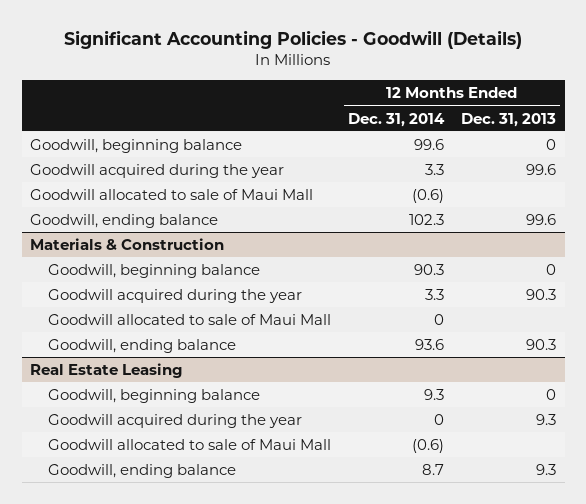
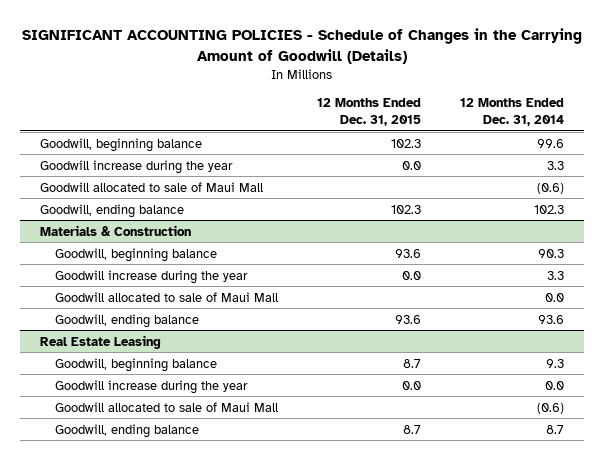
- Significant Accounting Policies - Goodwill (Details)
+ SIGNIFICANT ACCOUNTING POLICIES - Schedule of Changes in the Carrying Amount of Goodwill (Details)
- | 12 Months Ended Dec. 31, 2014 | 12 Months Ended Dec. 31, 2013
+ | 12 Months Ended Dec. 31, 2015 | 12 Months Ended Dec. 31, 2014
- Goodwill acquired during the year | 3.3 | 99.6
+ Goodwill increase during the year | 0.0 | 3.3
@ Materials & Construction
- Goodwill acquired during the year | 3.3 | 90.3
- Goodwill allocated to sale of Maui Mall | 0 |
+ Goodwill increase during the year | 0.0 | 3.3
+ Goodwill allocated to sale of Maui Mall | | 0.0
@ Real Estate Leasing
- Goodwill acquired during the year | 0 | 9.3
+ Goodwill increase during the year | 0.0 | 0.0

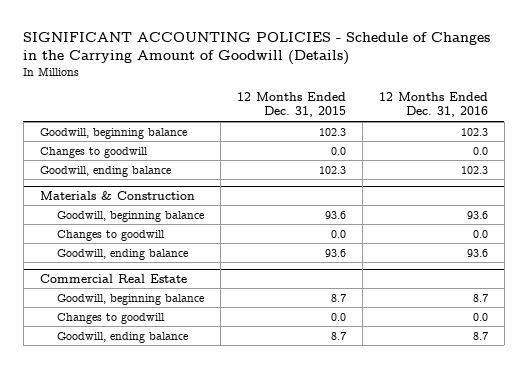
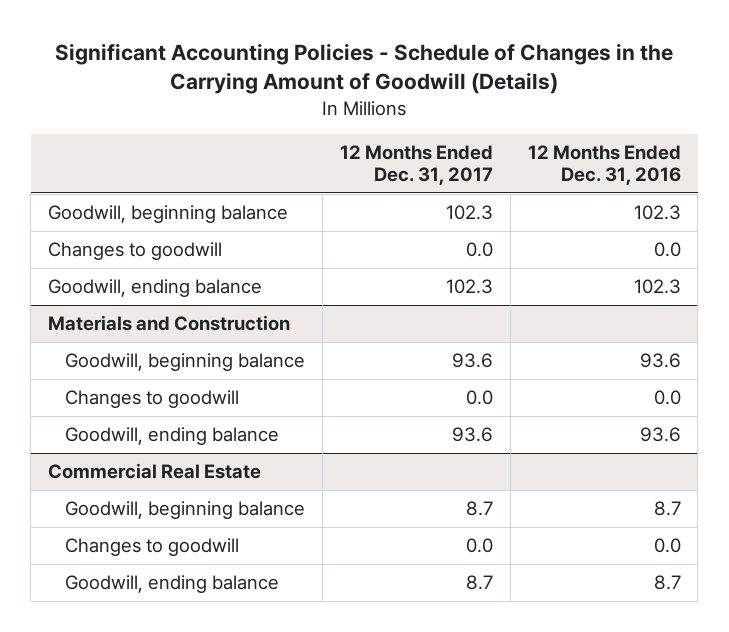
- SIGNIFICANT ACCOUNTING POLICIES - Schedule of Changes in the Carrying Amount of Goodwill (Details)
+ Significant Accounting Policies - Schedule of Changes in the Carrying Amount of Goodwill (Details)
- | 12 Months Ended Dec. 31, 2015 | 12 Months Ended Dec. 31, 2016
+ | 12 Months Ended Dec. 31, 2017 | 12 Months Ended Dec. 31, 2016
- Materials & Construction
+ Materials and Construction

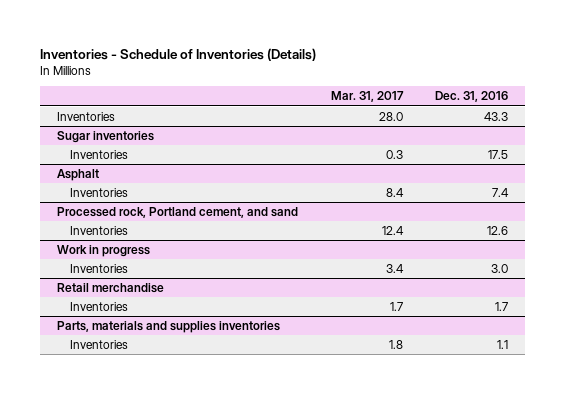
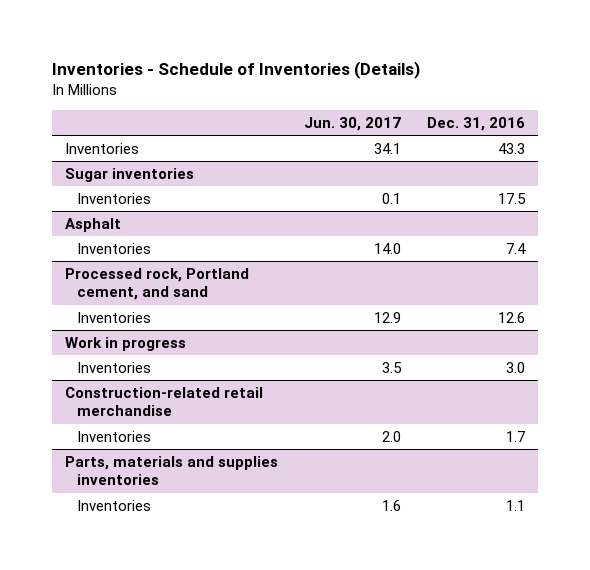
- | Mar. 31, 2017 | Dec. 31, 2016
+ | Jun. 30, 2017 | Dec. 31, 2016
- Retail merchandise
+ Construction-related retail merchandise

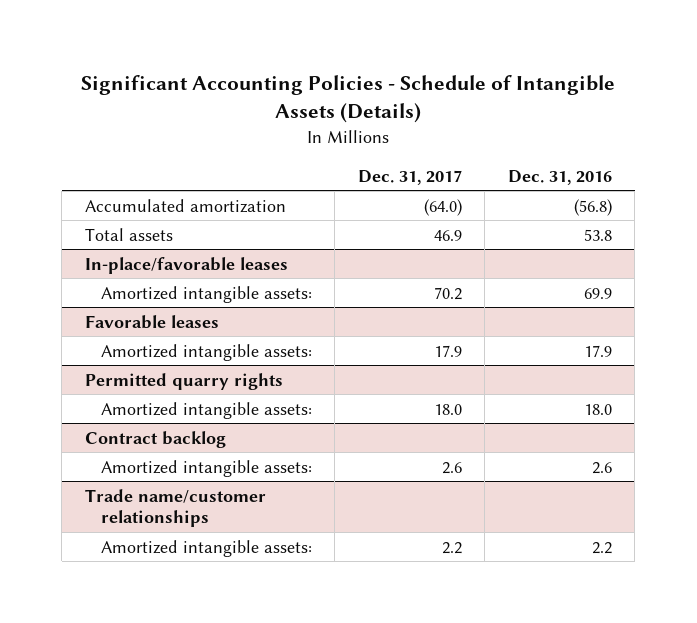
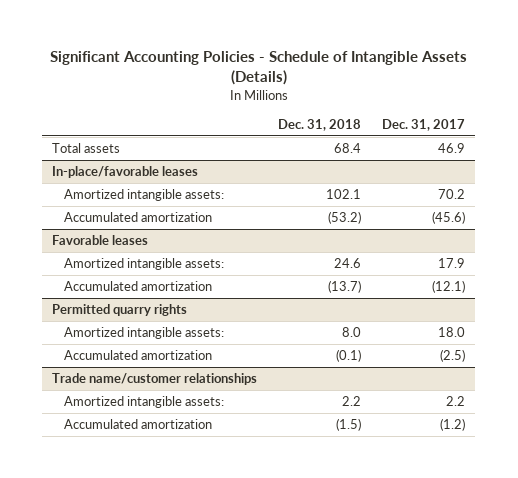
- | Dec. 31, 2017 | Dec. 31, 2016
+ | Dec. 31, 2018 | Dec. 31, 2017
- Accumulated amortization | (64.0) | (56.8)
@ In-place/favorable leases
+ Accumulated amortization | (53.2) | (45.6)
@ Favorable leases
+ Accumulated amortization | (13.7) | (12.1)
- Contract backlog
- Amortized intangible assets: | 2.6 | 2.6
@ Permitted quarry rights
+ Accumulated amortization | (0.1) | (2.5)
@ Trade name/customer relationships
+ Accumulated amortization | (1.5) | (1.2)

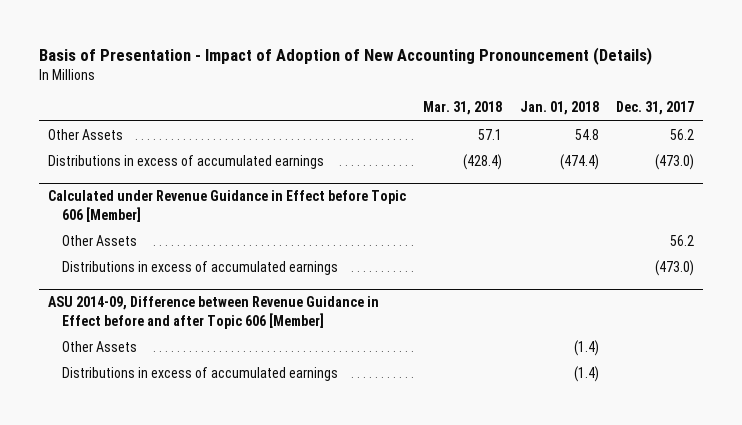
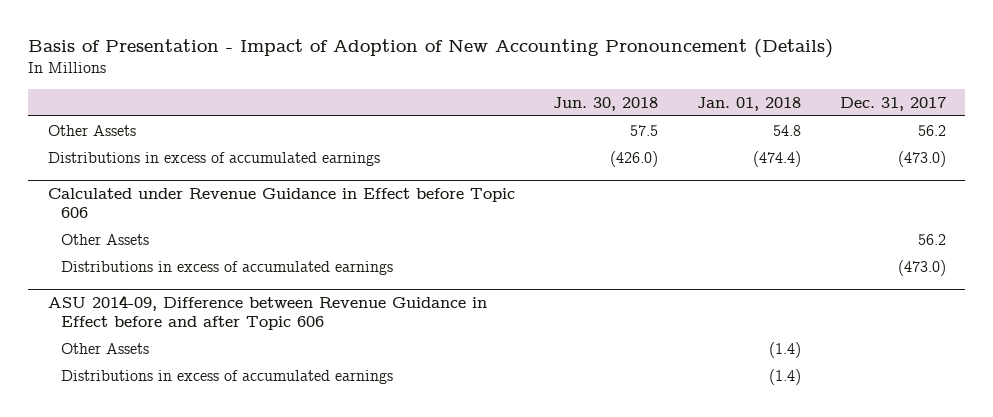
- | Mar. 31, 2018 | Jan. 01, 2018 | Dec. 31, 2017
+ | Jun. 30, 2018 | Jan. 01, 2018 | Dec. 31, 2017
- Calculated under Revenue Guidance in Effect before Topic 606 [Member]
+ Calculated under Revenue Guidance in Effect before Topic 606
- ASU 2014-09, Difference between Revenue Guidance in Effect before and after Topic 606 [Member]
+ ASU 2014-09, Difference between Revenue Guidance in Effect before and after Topic 606

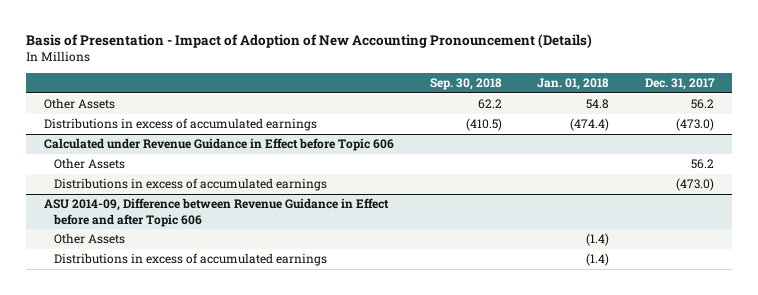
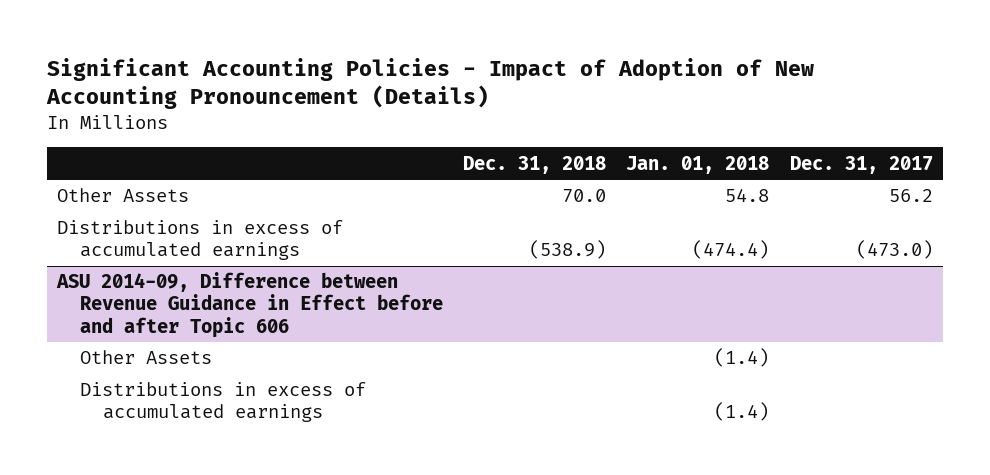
- Basis of Presentation - Impact of Adoption of New Accounting Pronouncement (Details)
+ Significant Accounting Policies - Impact of Adoption of New Accounting Pronouncement (Details)
- | Sep. 30, 2018 | Jan. 01, 2018 | Dec. 31, 2017
+ | Dec. 31, 2018 | Jan. 01, 2018 | Dec. 31, 2017
- Calculated under Revenue Guidance in Effect before Topic 606
- Other Assets | | | 56.2
- Distributions in excess of accumulated earnings | | | (473.0)

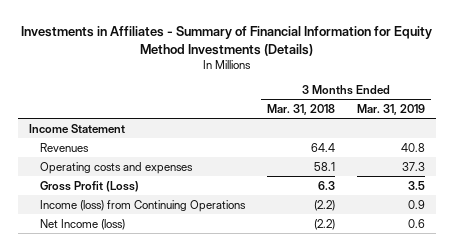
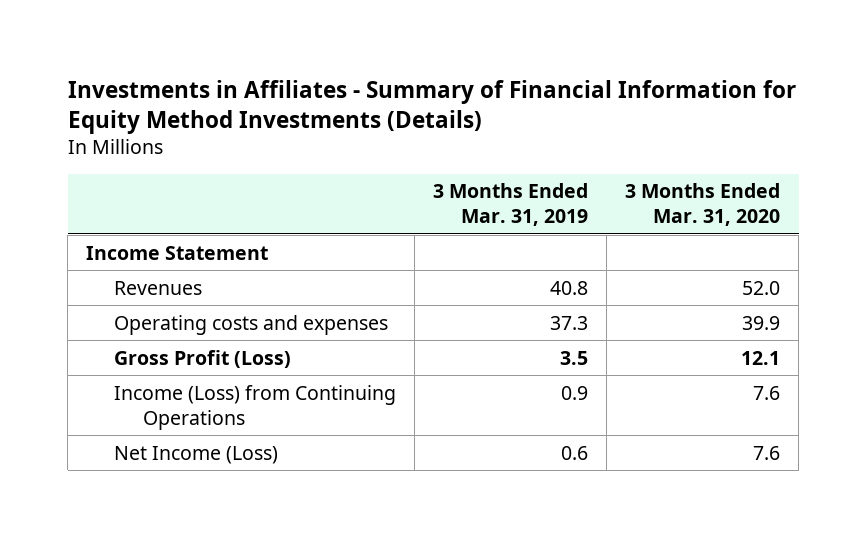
- | 3 Months Ended Mar. 31, 2018 | 3 Months Ended Mar. 31, 2019
+ | 3 Months Ended Mar. 31, 2019 | 3 Months Ended Mar. 31, 2020
- Income (loss) from Continuing Operations | (2.2) | 0.9
- Net Income (loss) | (2.2) | 0.6
+ Income (Loss) from Continuing Operations | 0.9 | 7.6
+ Net Income (Loss) | 0.6 | 7.6

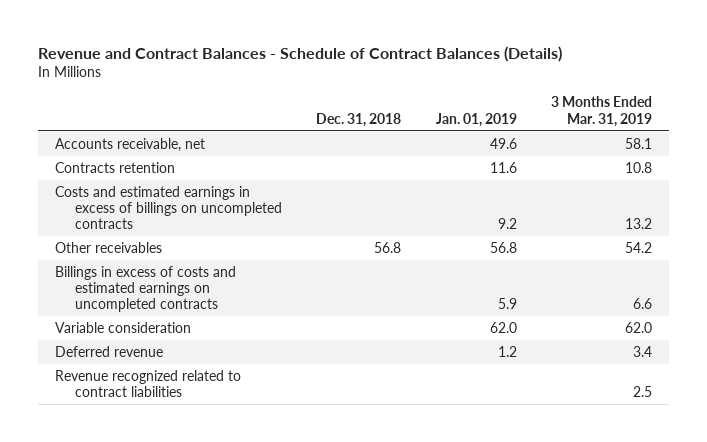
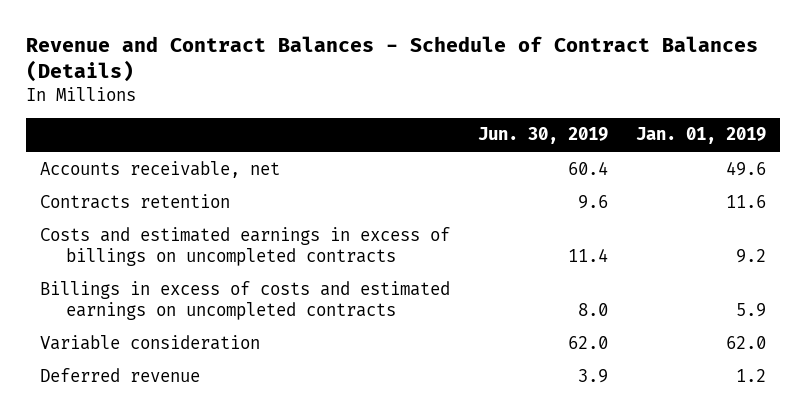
- | Dec. 31, 2018 | Jan. 01, 2019 | 3 Months Ended Mar. 31, 2019
+ | Jun. 30, 2019 | Jan. 01, 2019
- Other receivables | 56.8 | 56.8 | 54.2
- Revenue recognized related to contract liabilities | | | 2.5

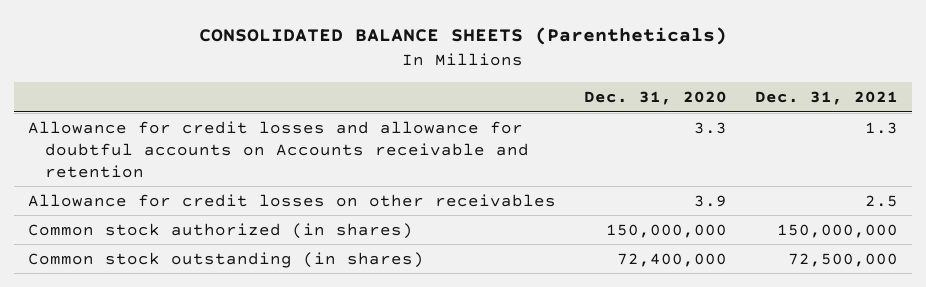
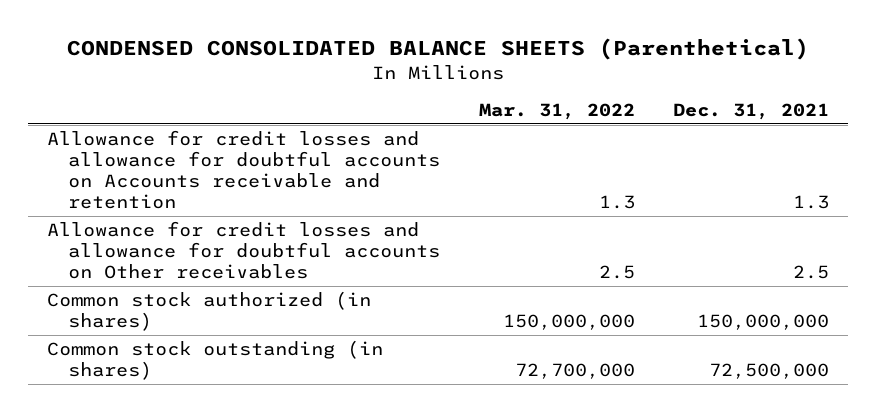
- CONSOLIDATED BALANCE SHEETS (Parentheticals)
+ CONDENSED CONSOLIDATED BALANCE SHEETS (Parenthetical)
- | Dec. 31, 2020 | Dec. 31, 2021
+ | Mar. 31, 2022 | Dec. 31, 2021
- Allowance for credit losses on other receivables | 3.9 | 2.5
+ Allowance for credit losses and allowance for doubtful accounts on Other receivables | 2.5 | 2.5

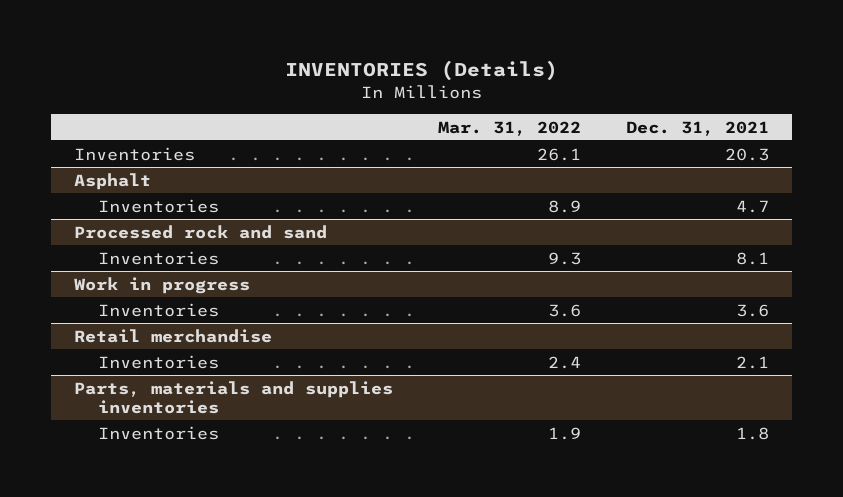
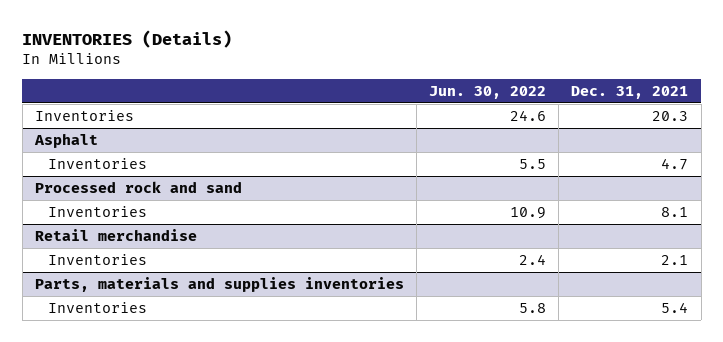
- | Mar. 31, 2022 | Dec. 31, 2021
+ | Jun. 30, 2022 | Dec. 31, 2021
- Work in progress
- Inventories | 3.6 | 3.6
@ Parts, materials and supplies inventories
- Inventories | 1.9 | 1.8
+ Inventories | 5.8 | 5.4

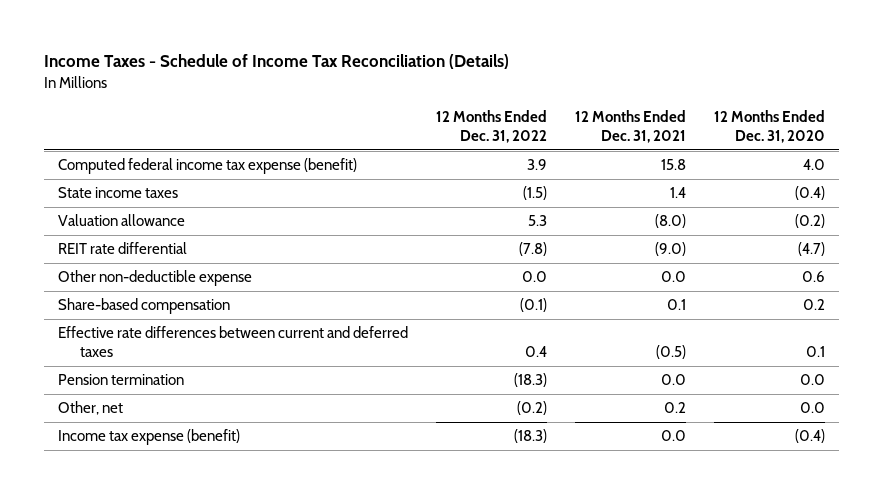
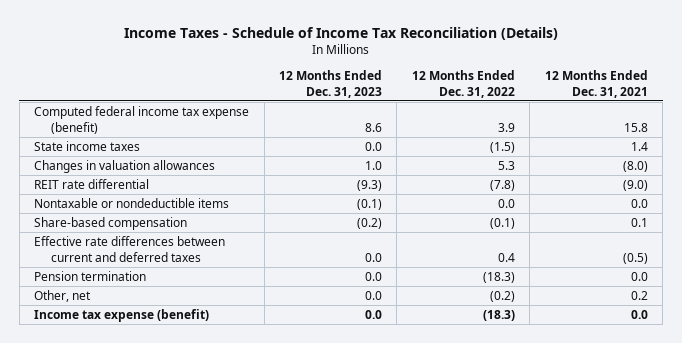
- | 12 Months Ended Dec. 31, 2022 | 12 Months Ended Dec. 31, 2021 | 12 Months Ended Dec. 31, 2020
+ | 12 Months Ended Dec. 31, 2023 | 12 Months Ended Dec. 31, 2022 | 12 Months Ended Dec. 31, 2021
- Valuation allowance | 5.3 | (8.0) | (0.2)
+ Changes in valuation allowances | 1.0 | 5.3 | (8.0)
- Other non-deductible expense | 0.0 | 0.0 | 0.6
+ Nontaxable or nondeductible items | (0.1) | 0.0 | 0.0

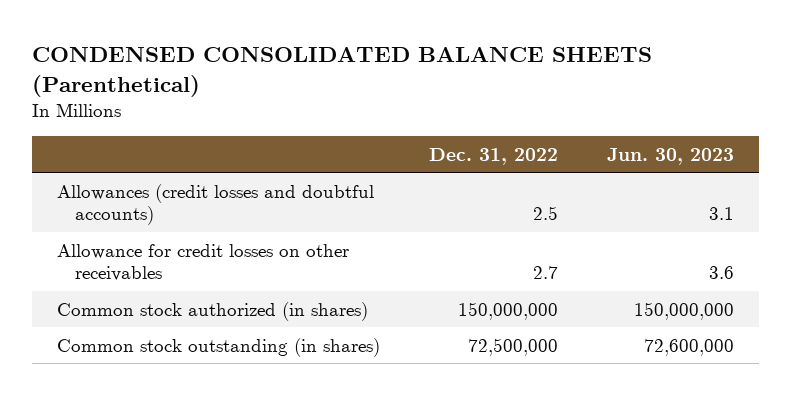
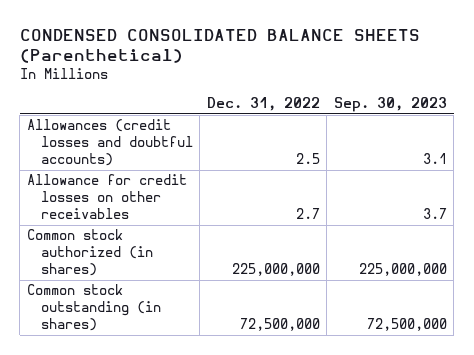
- | Dec. 31, 2022 | Jun. 30, 2023
+ | Dec. 31, 2022 | Sep. 30, 2023
- Common stock authorized (in shares) | 150,000,000 | 150,000,000
+ Common stock authorized (in shares) | 225,000,000 | 225,000,000

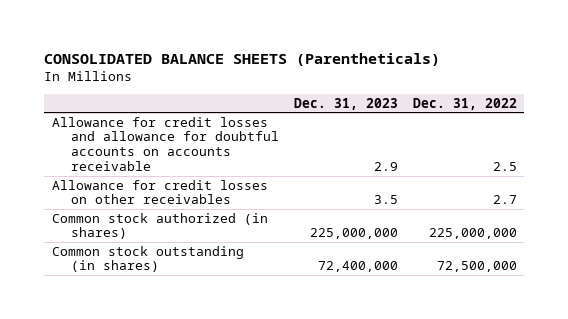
- CONDENSED CONSOLIDATED BALANCE SHEETS (Parenthetical)
+ CONSOLIDATED BALANCE SHEETS (Parentheticals)
- | Dec. 31, 2022 | Sep. 30, 2023
+ | Dec. 31, 2023 | Dec. 31, 2022
- Allowances (credit losses and doubtful accounts) | 2.5 | 3.1
+ Allowance for credit losses and allowance for doubtful accounts on accounts receivable | 2.9 | 2.5

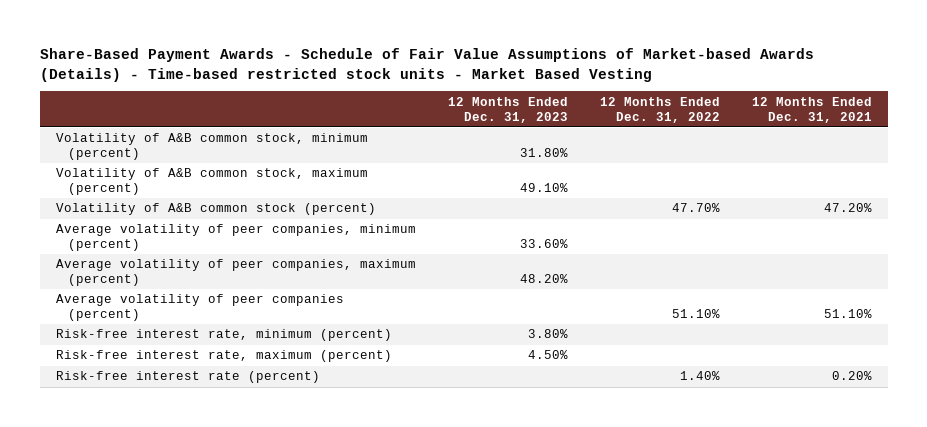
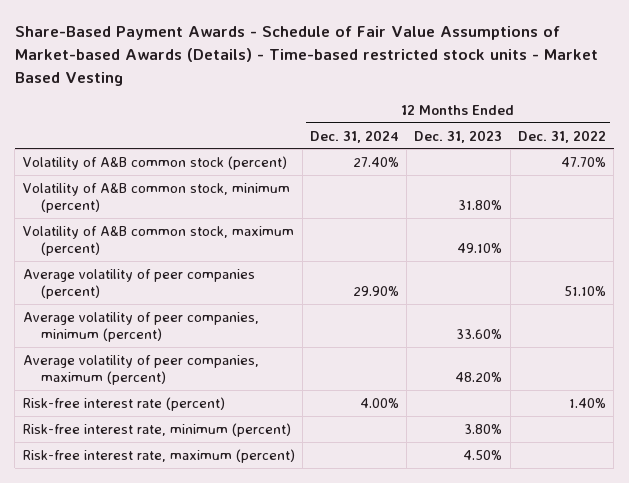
- | 12 Months Ended Dec. 31, 2023 | 12 Months Ended Dec. 31, 2022 | 12 Months Ended Dec. 31, 2021
+ | 12 Months Ended Dec. 31, 2024 | 12 Months Ended Dec. 31, 2023 | 12 Months Ended Dec. 31, 2022
moved up: Volatility of A&B common stock (percent) | 27.40% | | 47.70%
moved up: Average volatility of peer companies (percent) | 29.90% | | 51.10%
moved up: Risk-free interest rate (percent) | 4.00% | | 1.40%

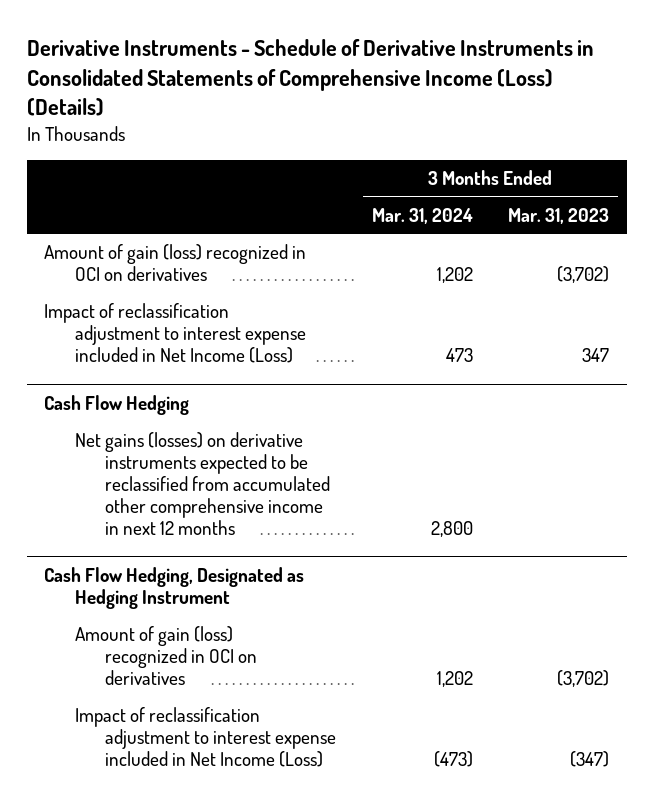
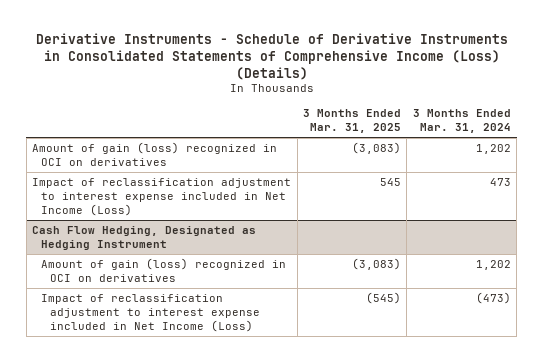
- | 3 Months Ended Mar. 31, 2024 | 3 Months Ended Mar. 31, 2023
+ | 3 Months Ended Mar. 31, 2025 | 3 Months Ended Mar. 31, 2024
- Cash Flow Hedging
- Net gains (losses) on derivative instruments expected to be reclassified from accumulated other comprehensive income in next 12 months | 2,800 |

